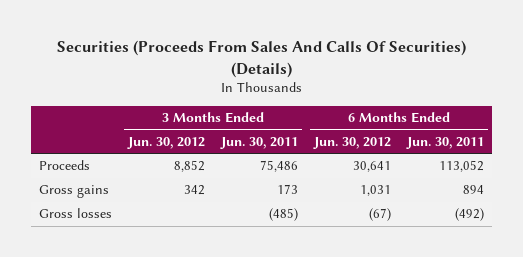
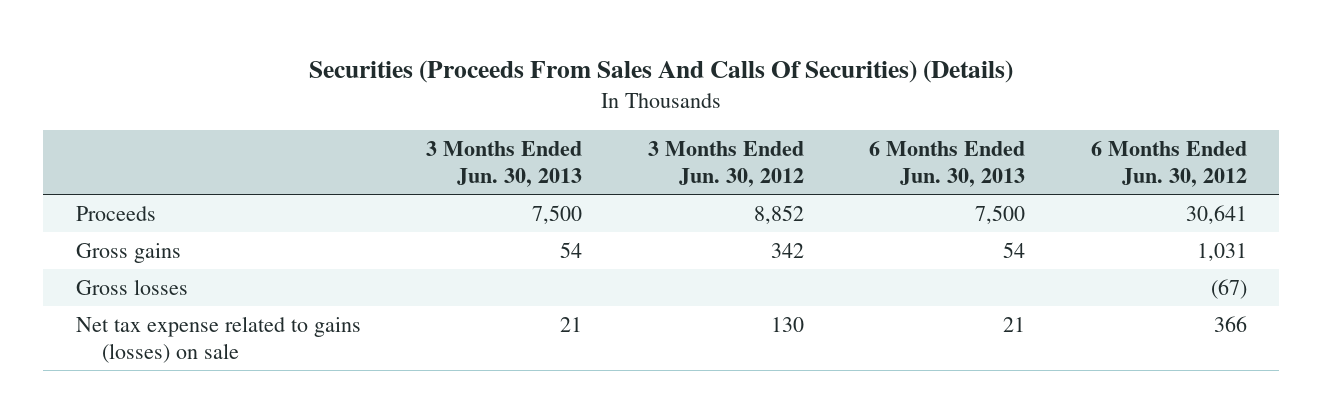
- | 3 Months Ended Jun. 30, 2012 | 3 Months Ended Jun. 30, 2011 | 6 Months Ended Jun. 30, 2012 | 6 Months Ended Jun. 30, 2011
+ | 3 Months Ended Jun. 30, 2013 | 3 Months Ended Jun. 30, 2012 | 6 Months Ended Jun. 30, 2013 | 6 Months Ended Jun. 30, 2012
+ Net tax expense related to gains (losses) on sale | 21 | 130 | 21 | 366

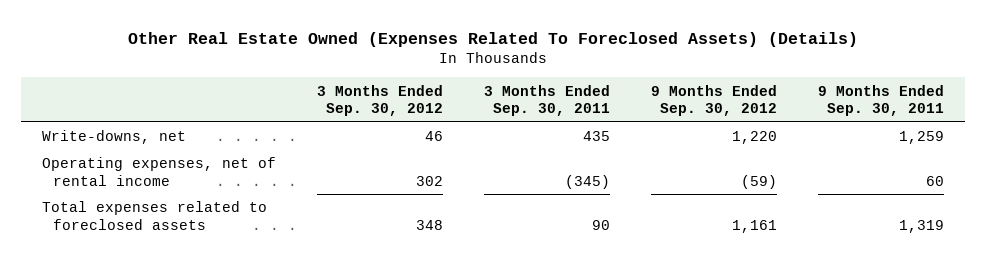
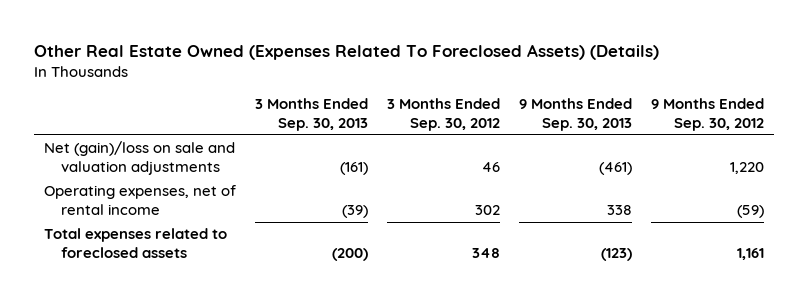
- | 3 Months Ended Sep. 30, 2012 | 3 Months Ended Sep. 30, 2011 | 9 Months Ended Sep. 30, 2012 | 9 Months Ended Sep. 30, 2011
+ | 3 Months Ended Sep. 30, 2013 | 3 Months Ended Sep. 30, 2012 | 9 Months Ended Sep. 30, 2013 | 9 Months Ended Sep. 30, 2012
- Write-downs, net | 46 | 435 | 1,220 | 1,259
+ Net (gain)/loss on sale and valuation adjustments | (161) | 46 | (461) | 1,220

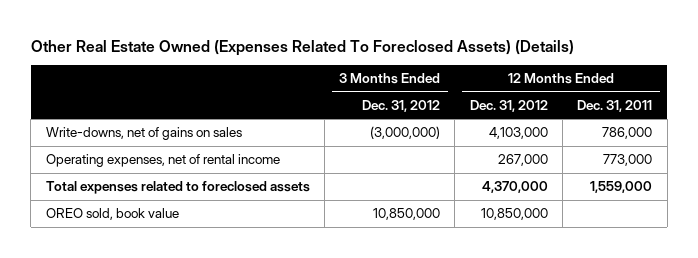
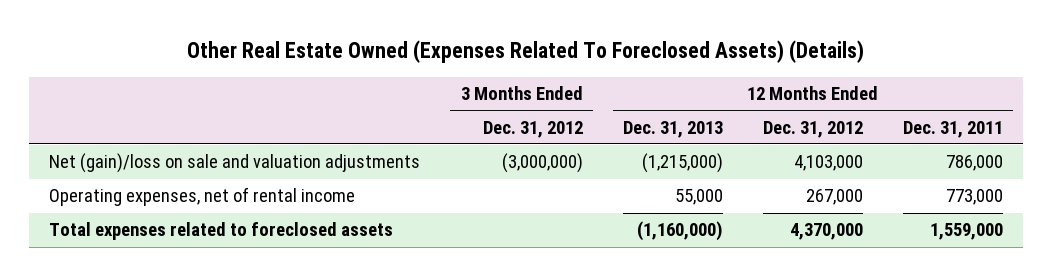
- | 3 Months Ended Dec. 31, 2012 | 12 Months Ended Dec. 31, 2012 | 12 Months Ended Dec. 31, 2011
+ | 3 Months Ended Dec. 31, 2012 | 12 Months Ended Dec. 31, 2013 | 12 Months Ended Dec. 31, 2012 | 12 Months Ended Dec. 31, 2011
- Write-downs, net of gains on sales | (3,000,000) | 4,103,000 | 786,000
+ Net (gain)/loss on sale and valuation adjustments | (3,000,000) | (1,215,000) | 4,103,000 | 786,000
- OREO sold, book value | 10,850,000 | 10,850,000 |

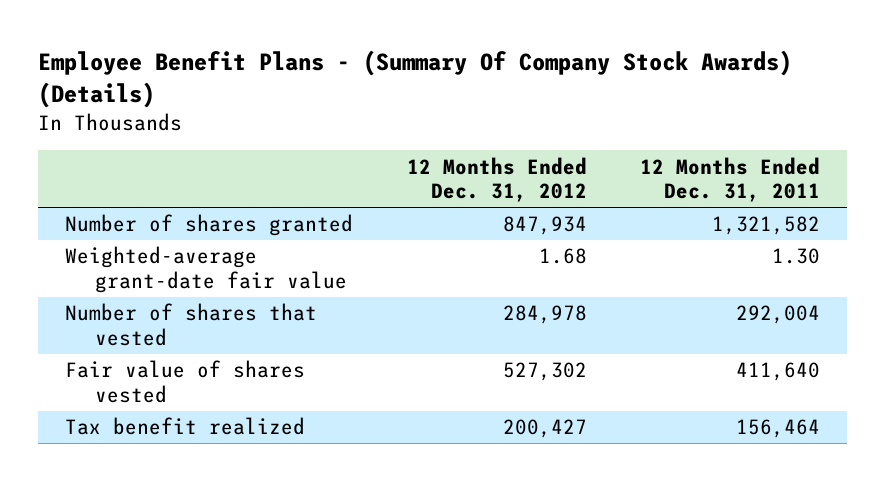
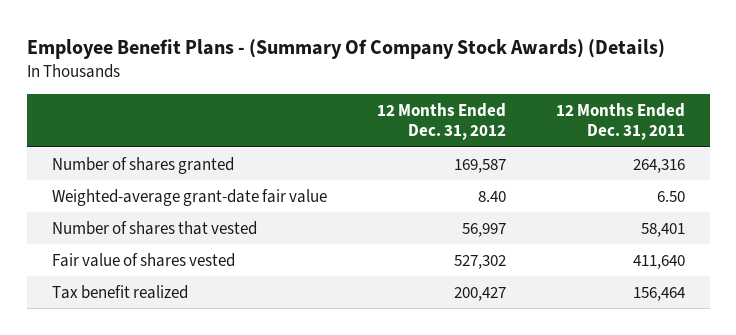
- Number of shares granted | 847,934 | 1,321,582
- Weighted-average grant-date fair value | 1.68 | 1.30
- Number of shares that vested | 284,978 | 292,004
+ Number of shares granted | 169,587 | 264,316
+ Weighted-average grant-date fair value | 8.40 | 6.50
+ Number of shares that vested | 56,997 | 58,401

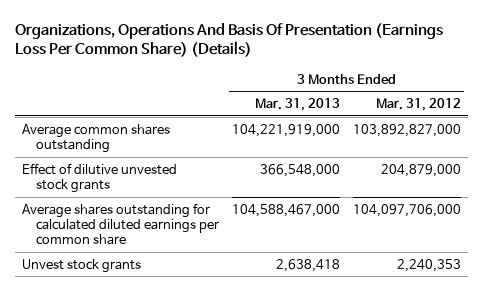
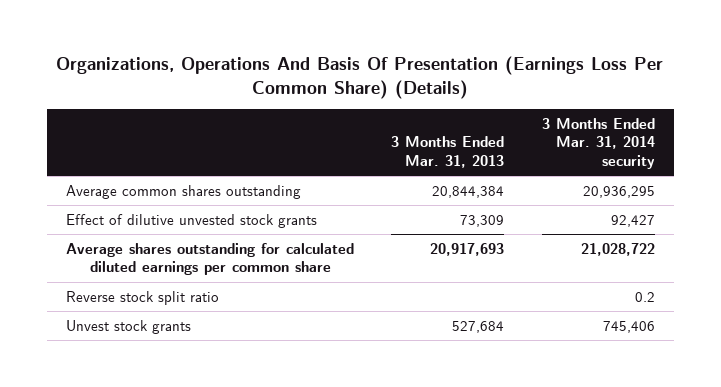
- | 3 Months Ended Mar. 31, 2013 | 3 Months Ended Mar. 31, 2012
+ | 3 Months Ended Mar. 31, 2013 | 3 Months Ended Mar. 31, 2014 security
- Average common shares outstanding | 104,221,919,000 | 103,892,827,000
- Effect of dilutive unvested stock grants | 366,548,000 | 204,879,000
- Average shares outstanding for calculated diluted earnings per common share | 104,588,467,000 | 104,097,706,000
- Unvest stock grants | 2,638,418 | 2,240,353
+ Average common shares outstanding | 20,844,384 | 20,936,295
+ Effect of dilutive unvested stock grants | 73,309 | 92,427
+ Average shares outstanding for calculated diluted earnings per common share | 20,917,693 | 21,028,722
+ Reverse stock split ratio | | 0.2
+ Unvest stock grants | 527,684 | 745,406

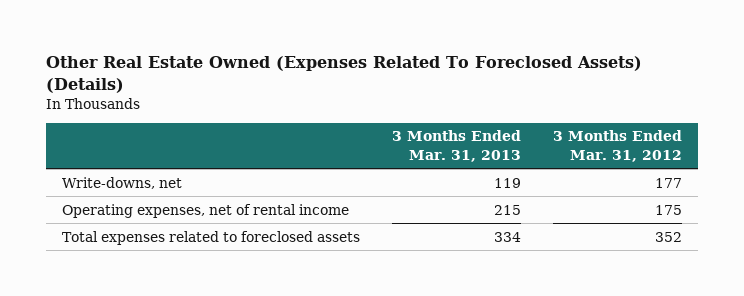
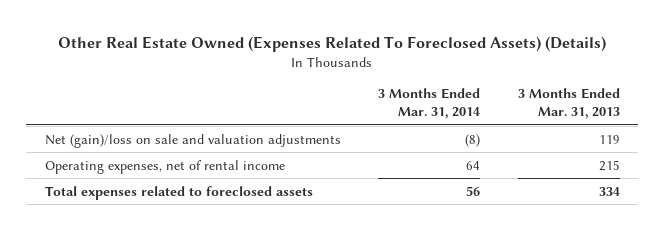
- | 3 Months Ended Mar. 31, 2013 | 3 Months Ended Mar. 31, 2012
+ | 3 Months Ended Mar. 31, 2014 | 3 Months Ended Mar. 31, 2013
- Write-downs, net | 119 | 177
+ Net (gain)/loss on sale and valuation adjustments | (8) | 119

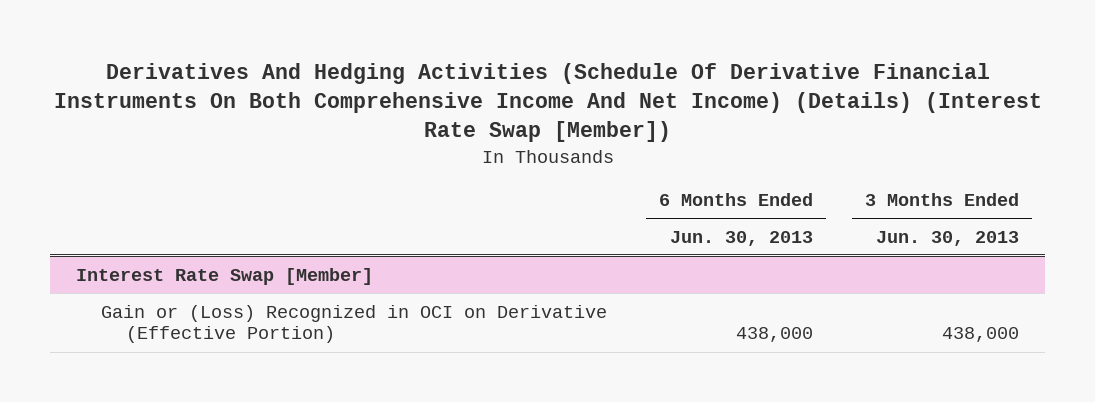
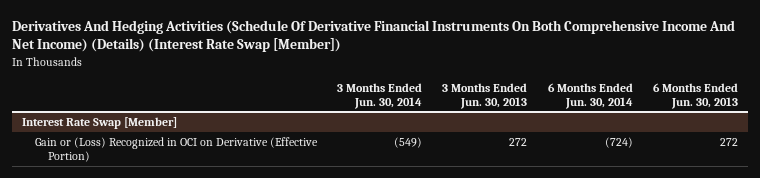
- | 6 Months Ended Jun. 30, 2013 | 3 Months Ended Jun. 30, 2013
+ | 3 Months Ended Jun. 30, 2014 | 3 Months Ended Jun. 30, 2013 | 6 Months Ended Jun. 30, 2014 | 6 Months Ended Jun. 30, 2013
@ Interest Rate Swap [Member]
- Gain or (Loss) Recognized in OCI on Derivative (Effective Portion) | 438,000 | 438,000
+ Gain or (Loss) Recognized in OCI on Derivative (Effective Portion) | (549) | 272 | (724) | 272

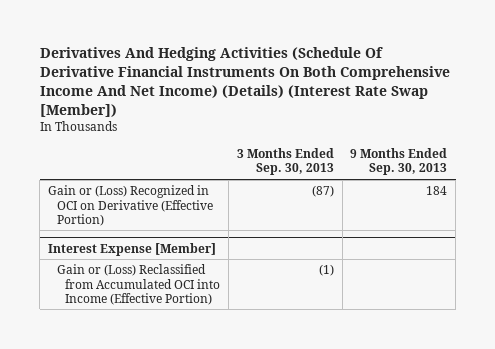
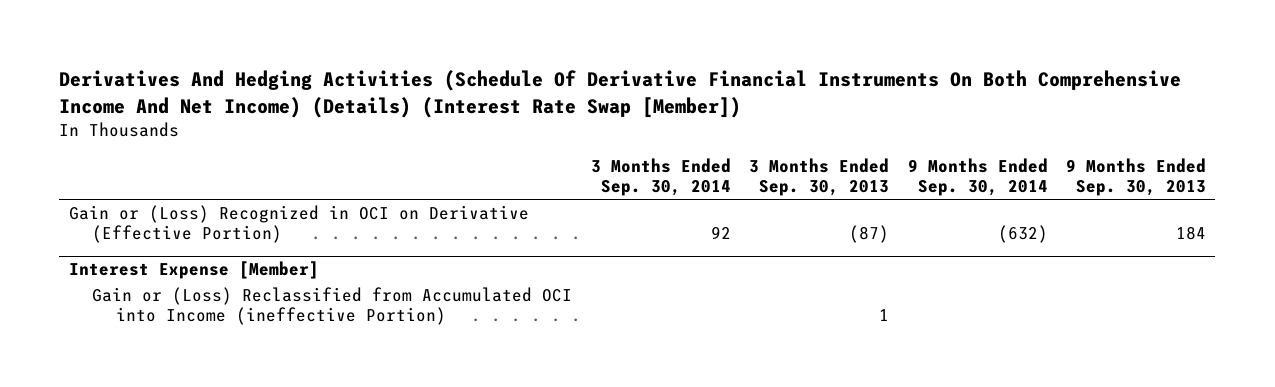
- | 3 Months Ended Sep. 30, 2013 | 9 Months Ended Sep. 30, 2013
+ | 3 Months Ended Sep. 30, 2014 | 3 Months Ended Sep. 30, 2013 | 9 Months Ended Sep. 30, 2014 | 9 Months Ended Sep. 30, 2013
@ Interest Expense [Member]
- Gain or (Loss) Reclassified from Accumulated OCI into Income (Effective Portion) | (1) |
+ Gain or (Loss) Reclassified from Accumulated OCI into Income (ineffective Portion) | | 1 | |

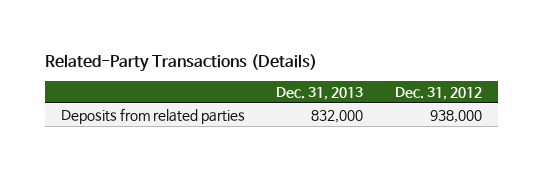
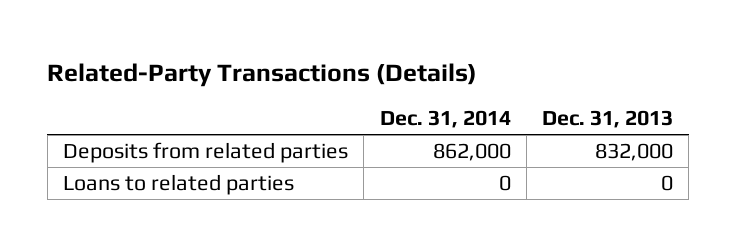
- | Dec. 31, 2013 | Dec. 31, 2012
+ | Dec. 31, 2014 | Dec. 31, 2013
+ Loans to related parties | 0 | 0

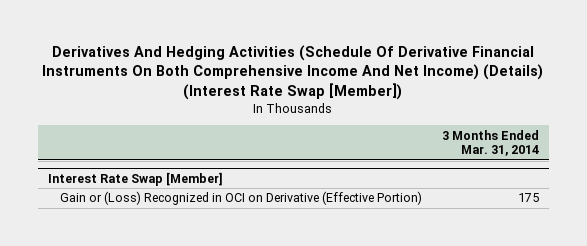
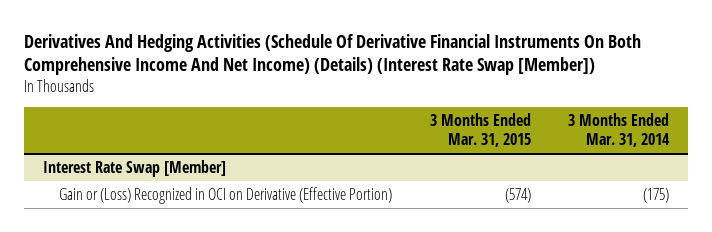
- | 3 Months Ended Mar. 31, 2014
+ | 3 Months Ended Mar. 31, 2015 | 3 Months Ended Mar. 31, 2014
@ Interest Rate Swap [Member]
- Gain or (Loss) Recognized in OCI on Derivative (Effective Portion) | 175
+ Gain or (Loss) Recognized in OCI on Derivative (Effective Portion) | (574) | (175)

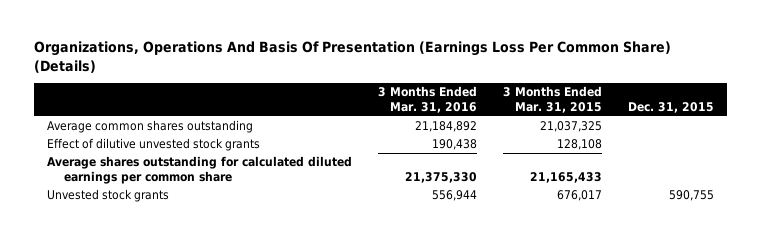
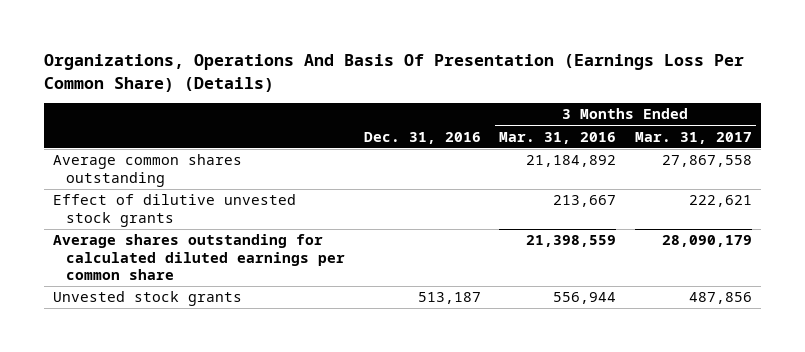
- | 3 Months Ended Mar. 31, 2016 | 3 Months Ended Mar. 31, 2015 | Dec. 31, 2015
+ | Dec. 31, 2016 | 3 Months Ended Mar. 31, 2016 | 3 Months Ended Mar. 31, 2017
- Effect of dilutive unvested stock grants | 190,438 | 128,108 |
- Average shares outstanding for calculated diluted earnings per common share | 21,375,330 | 21,165,433 |
+ Effect of dilutive unvested stock grants | | 213,667 | 222,621
+ Average shares outstanding for calculated diluted earnings per common share | | 21,398,559 | 28,090,179

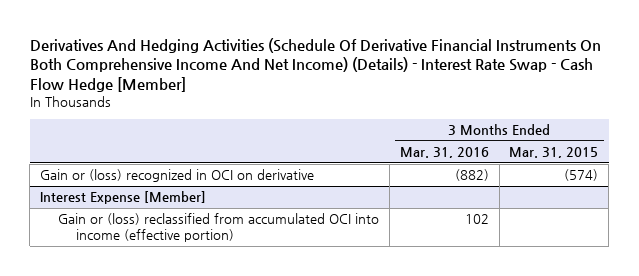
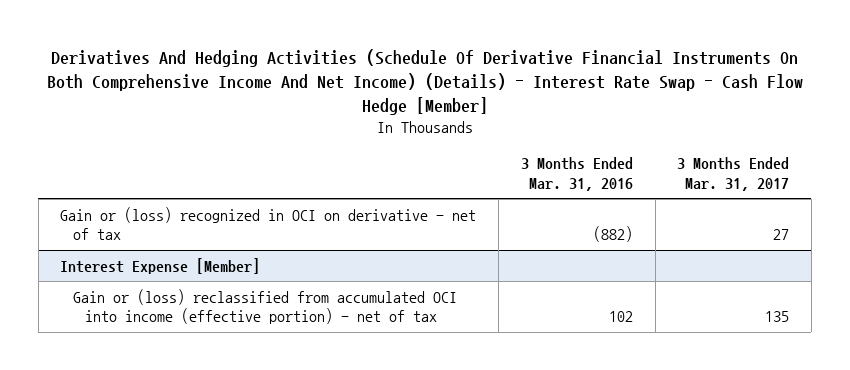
- | 3 Months Ended Mar. 31, 2016 | 3 Months Ended Mar. 31, 2015
+ | 3 Months Ended Mar. 31, 2016 | 3 Months Ended Mar. 31, 2017
- Gain or (loss) recognized in OCI on derivative | (882) | (574)
+ Gain or (loss) recognized in OCI on derivative - net of tax | (882) | 27
@ Interest Expense [Member]
- Gain or (loss) reclassified from accumulated OCI into income (effective portion) | 102 |
+ Gain or (loss) reclassified from accumulated OCI into income (effective portion) - net of tax | 102 | 135

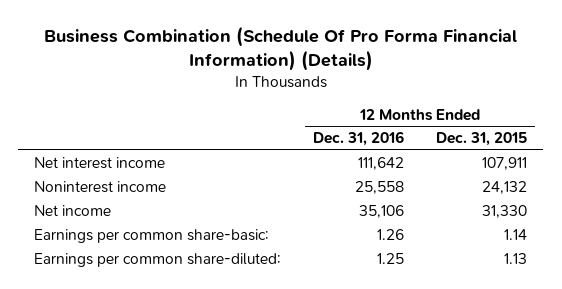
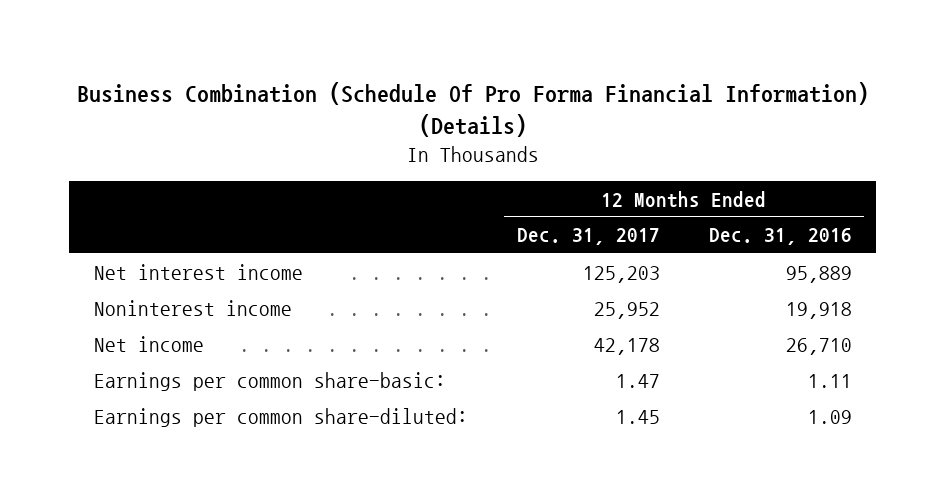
- | 12 Months Ended Dec. 31, 2016 | 12 Months Ended Dec. 31, 2015
+ | 12 Months Ended Dec. 31, 2017 | 12 Months Ended Dec. 31, 2016
- Net interest income | 111,642 | 107,911
- Noninterest income | 25,558 | 24,132
- Net income | 35,106 | 31,330
- Earnings per common share-basic: | 1.26 | 1.14
- Earnings per common share-diluted: | 1.25 | 1.13
+ Net interest income | 125,203 | 95,889
+ Noninterest income | 25,952 | 19,918
+ Net income | 42,178 | 26,710
+ Earnings per common share-basic: | 1.47 | 1.11
+ Earnings per common share-diluted: | 1.45 | 1.09

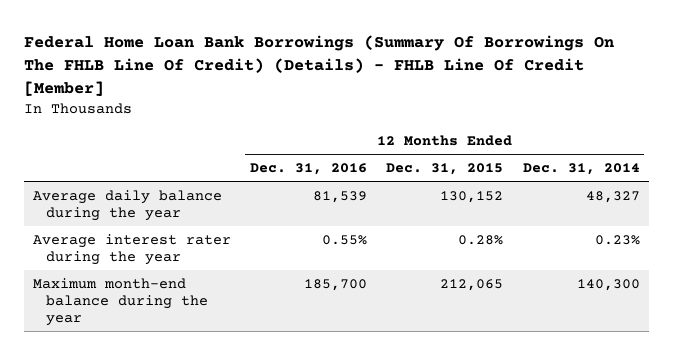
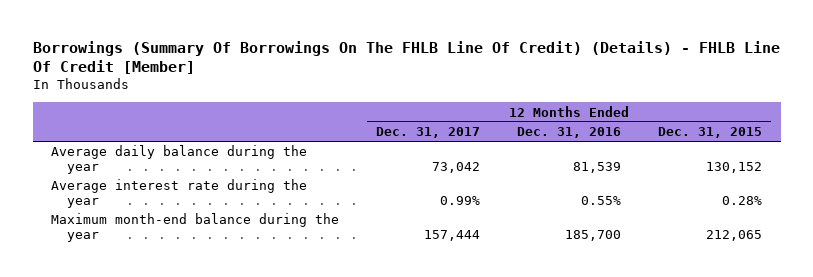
- Federal Home Loan Bank Borrowings (Summary Of Borrowings On The FHLB Line Of Credit) (Details) - FHLB Line Of Credit [Member]
+ Borrowings (Summary Of Borrowings On The FHLB Line Of Credit) (Details) - FHLB Line Of Credit [Member]
- | 12 Months Ended Dec. 31, 2016 | 12 Months Ended Dec. 31, 2015 | 12 Months Ended Dec. 31, 2014
+ | 12 Months Ended Dec. 31, 2017 | 12 Months Ended Dec. 31, 2016 | 12 Months Ended Dec. 31, 2015
- Average interest rater during the year | 0.55% | 0.28% | 0.23%
+ Average interest rate during the year | 0.99% | 0.55% | 0.28%

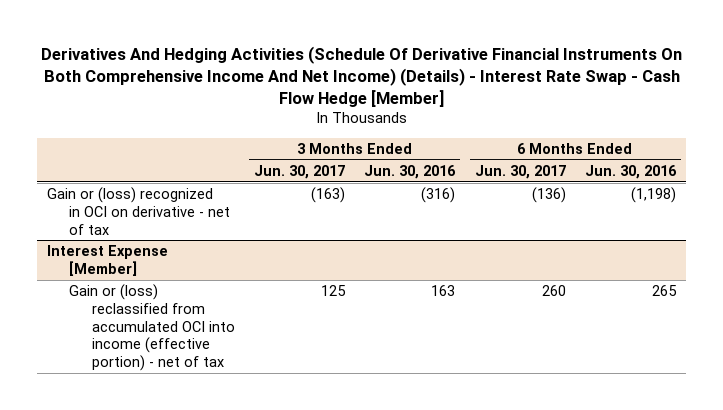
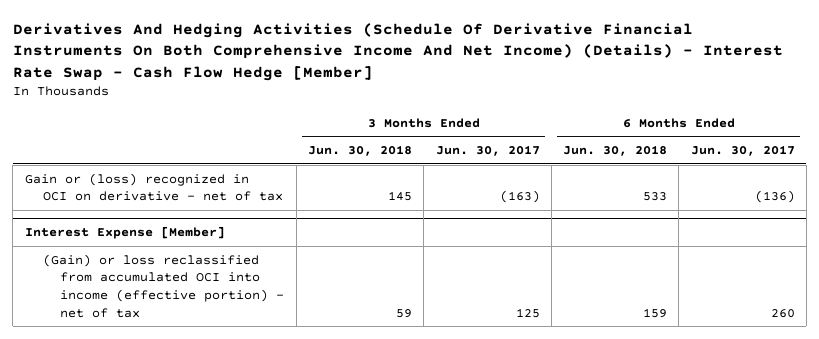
- | 3 Months Ended Jun. 30, 2017 | 3 Months Ended Jun. 30, 2016 | 6 Months Ended Jun. 30, 2017 | 6 Months Ended Jun. 30, 2016
+ | 3 Months Ended Jun. 30, 2018 | 3 Months Ended Jun. 30, 2017 | 6 Months Ended Jun. 30, 2018 | 6 Months Ended Jun. 30, 2017
@ Interest Expense [Member]
- Gain or (loss) reclassified from accumulated OCI into income (effective portion) - net of tax | 125 | 163 | 260 | 265
+ (Gain) or loss reclassified from accumulated OCI into income (effective portion) - net of tax | 59 | 125 | 159 | 260

